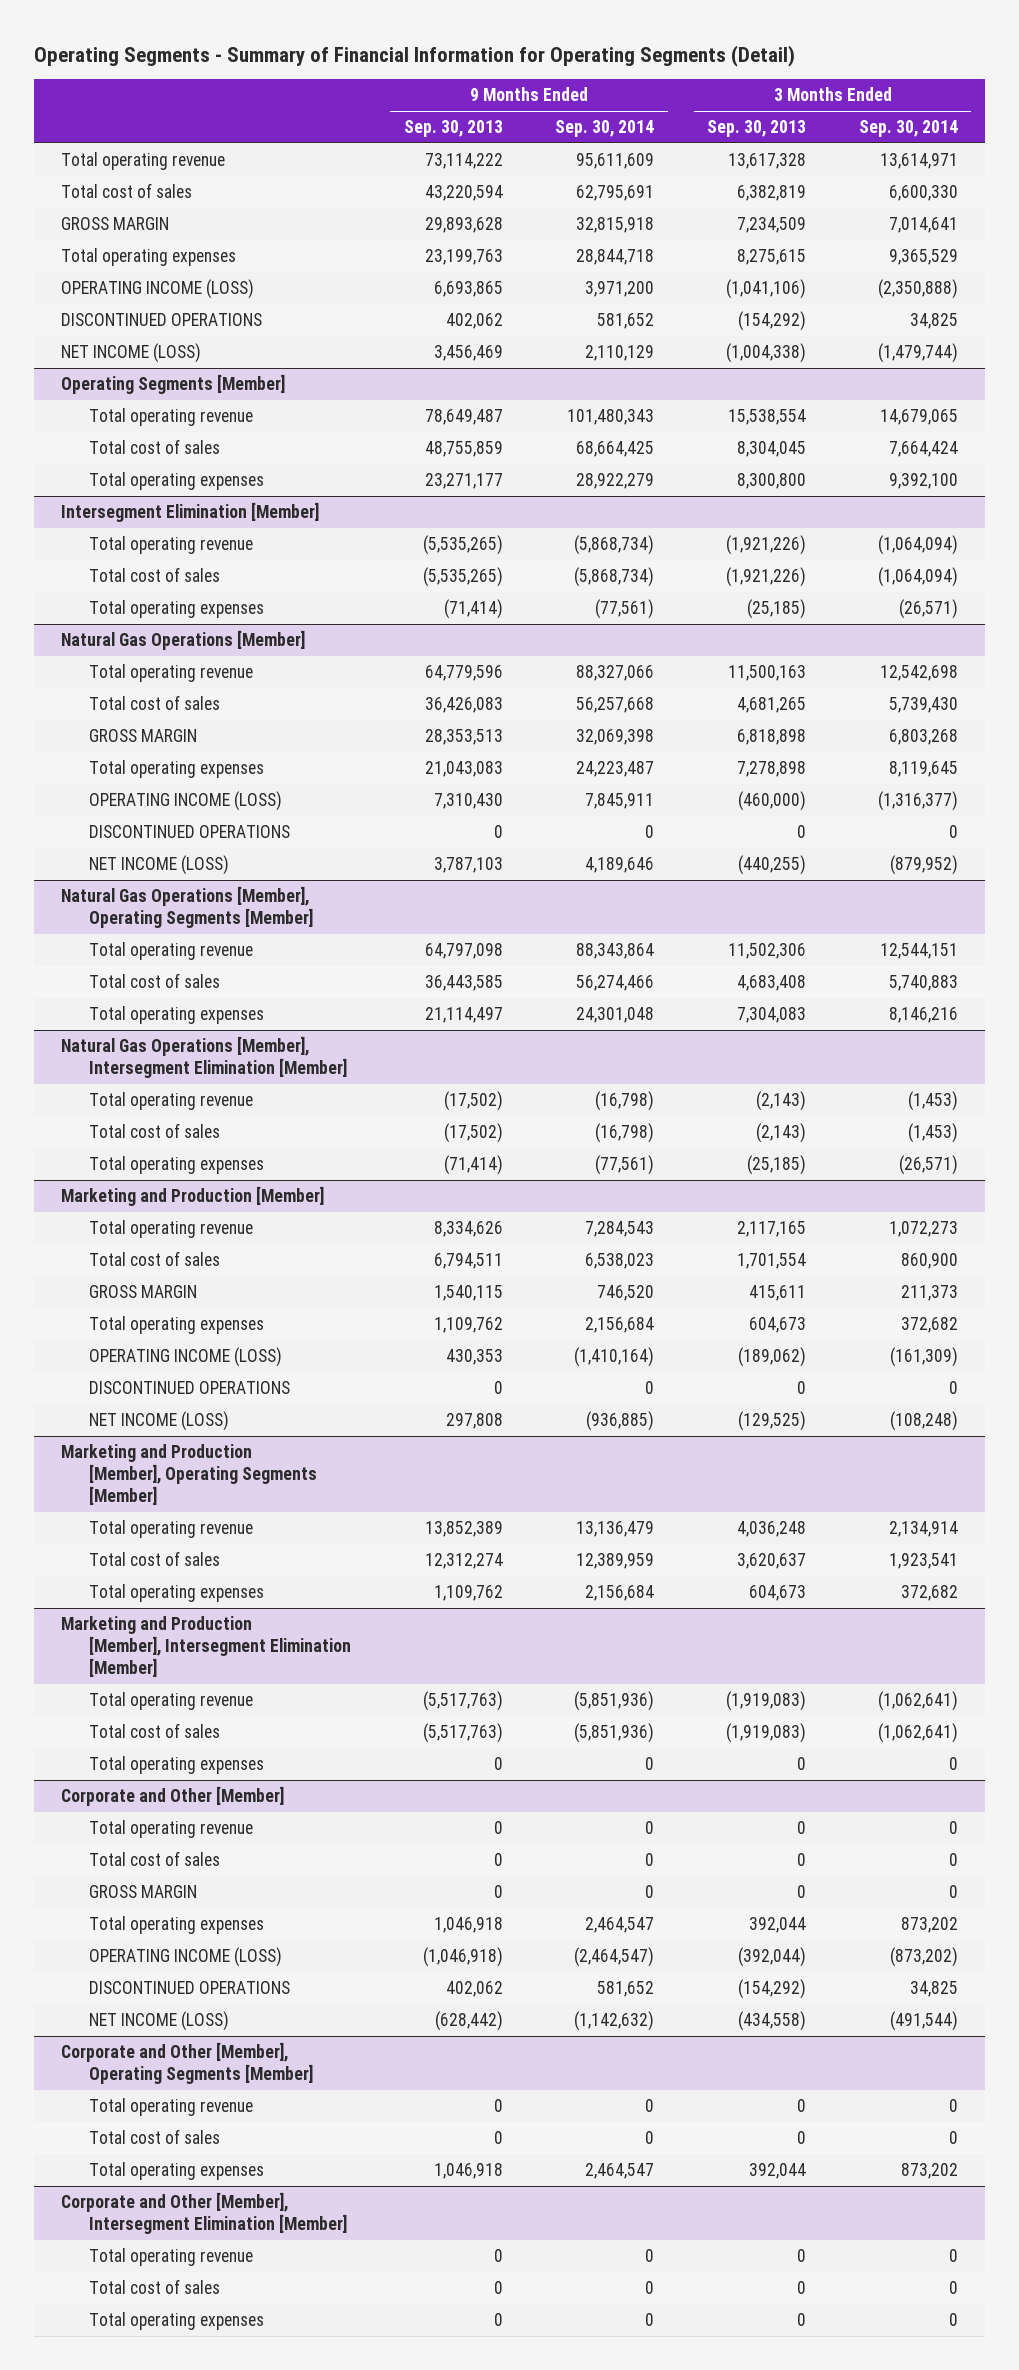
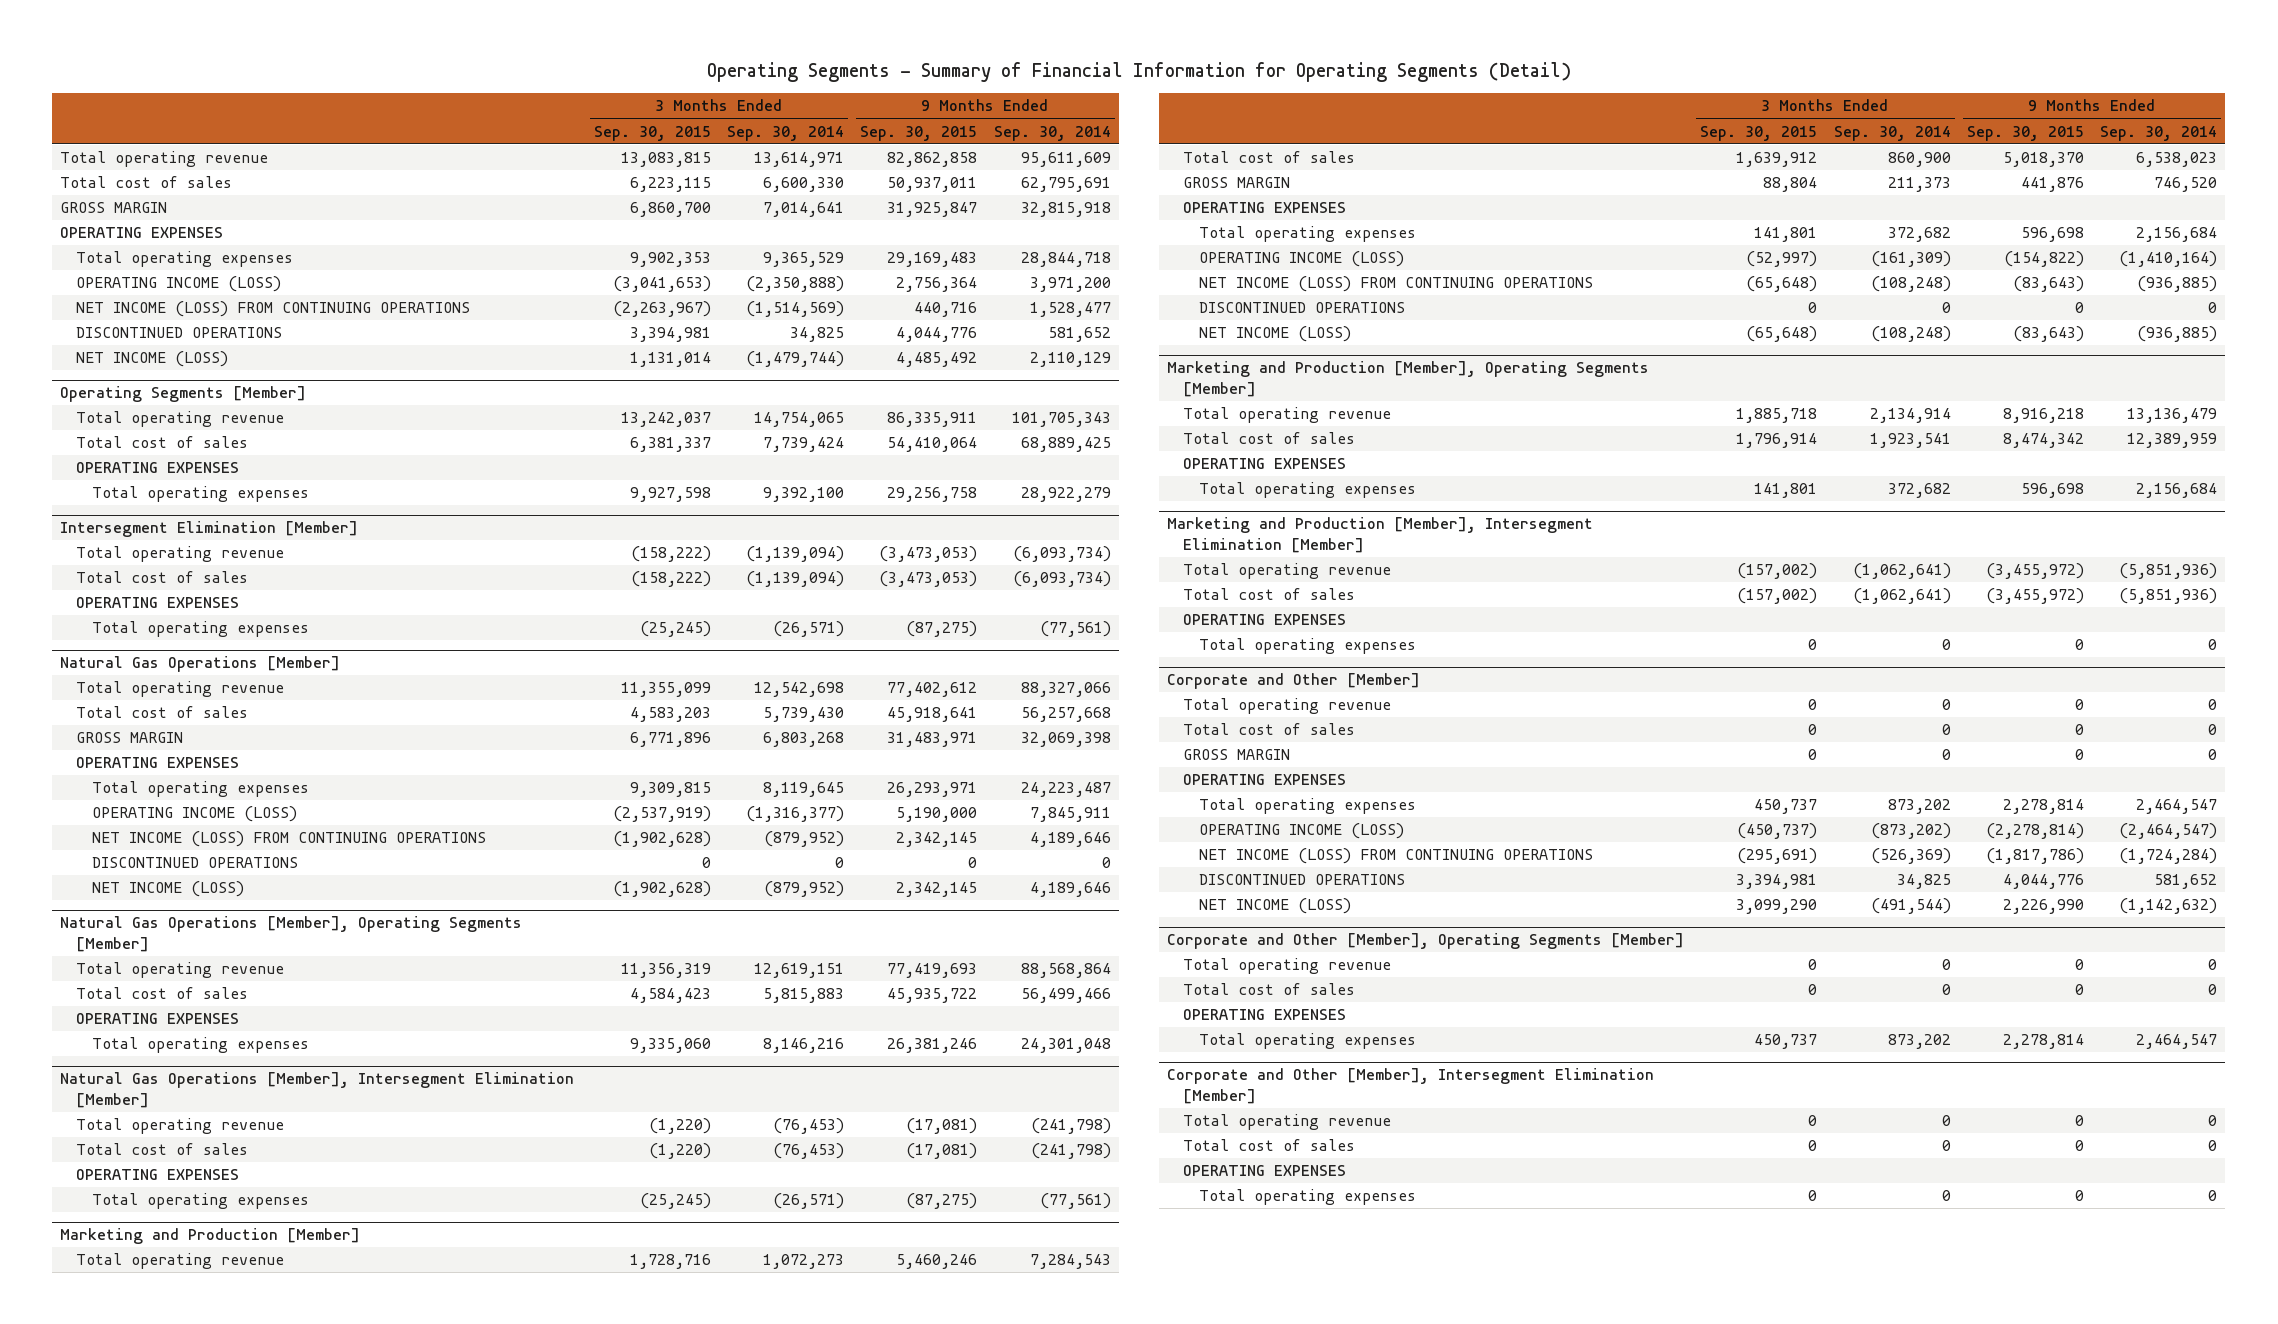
- | 9 Months Ended Sep. 30, 2013 | 9 Months Ended Sep. 30, 2014 | 3 Months Ended Sep. 30, 2013 | 3 Months Ended Sep. 30, 2014
+ | 3 Months Ended Sep. 30, 2015 | 3 Months Ended Sep. 30, 2014 | 9 Months Ended Sep. 30, 2015 | 9 Months Ended Sep. 30, 2014
+ OPERATING EXPENSES
+ NET INCOME (LOSS) FROM CONTINUING OPERATIONS | (2,263,967) | (1,514,569) | 440,716 | 1,528,477
@ Operating Segments [Member]
- Total operating revenue | 78,649,487 | 101,480,343 | 15,538,554 | 14,679,065
- Total cost of sales | 48,755,859 | 68,664,425 | 8,304,045 | 7,664,424
+ Total operating revenue | 13,242,037 | 14,754,065 | 86,335,911 | 101,705,343
+ Total cost of sales | 6,381,337 | 7,739,424 | 54,410,064 | 68,889,425
+ OPERATING EXPENSES
@ Intersegment Elimination [Member]
- Total operating revenue | (5,535,265) | (5,868,734) | (1,921,226) | (1,064,094)
- Total cost of sales | (5,535,265) | (5,868,734) | (1,921,226) | (1,064,094)
+ Total operating revenue | (158,222) | (1,139,094) | (3,473,053) | (6,093,734)
+ Total cost of sales | (158,222) | (1,139,094) | (3,473,053) | (6,093,734)
+ OPERATING EXPENSES
@ Natural Gas Operations [Member]
+ OPERATING EXPENSES
+ NET INCOME (LOSS) FROM CONTINUING OPERATIONS | (1,902,628) | (879,952) | 2,342,145 | 4,189,646
@ Natural Gas Operations [Member], Operating Segments [Member]
- Total operating revenue | 64,797,098 | 88,343,864 | 11,502,306 | 12,544,151
- Total cost of sales | 36,443,585 | 56,274,466 | 4,683,408 | 5,740,883
+ Total operating revenue | 11,356,319 | 12,619,151 | 77,419,693 | 88,568,864
+ Total cost of sales | 4,584,423 | 5,815,883 | 45,935,722 | 56,499,466
+ OPERATING EXPENSES
@ Natural Gas Operations [Member], Intersegment Elimination [Member]
- Total operating revenue | (17,502) | (16,798) | (2,143) | (1,453)
- Total cost of sales | (17,502) | (16,798) | (2,143) | (1,453)
+ Total operating revenue | (1,220) | (76,453) | (17,081) | (241,798)
+ Total cost of sales | (1,220) | (76,453) | (17,081) | (241,798)
+ OPERATING EXPENSES
@ Marketing and Production [Member]
+ OPERATING EXPENSES
+ NET INCOME (LOSS) FROM CONTINUING OPERATIONS | (65,648) | (108,248) | (83,643) | (936,885)
@ Marketing and Production [Member], Operating Segments [Member]
+ OPERATING EXPENSES
@ Marketing and Production [Member], Intersegment Elimination [Member]
+ OPERATING EXPENSES
@ Corporate and Other [Member]
+ OPERATING EXPENSES
+ NET INCOME (LOSS) FROM CONTINUING OPERATIONS | (295,691) | (526,369) | (1,817,786) | (1,724,284)
@ Corporate and Other [Member], Operating Segments [Member]
+ OPERATING EXPENSES
@ Corporate and Other [Member], Intersegment Elimination [Member]
+ OPERATING EXPENSES

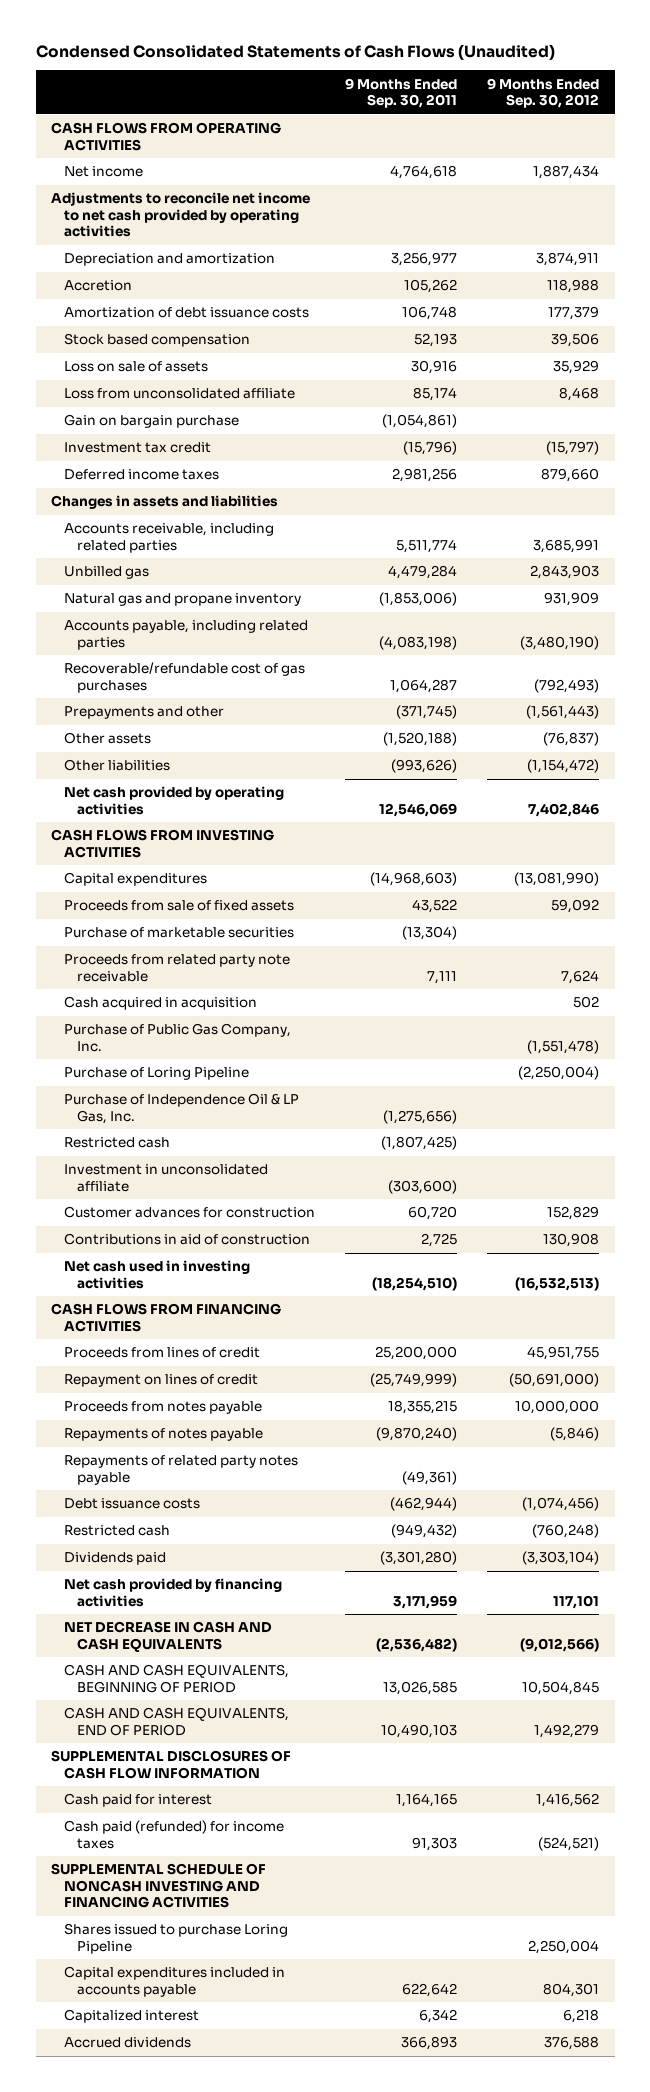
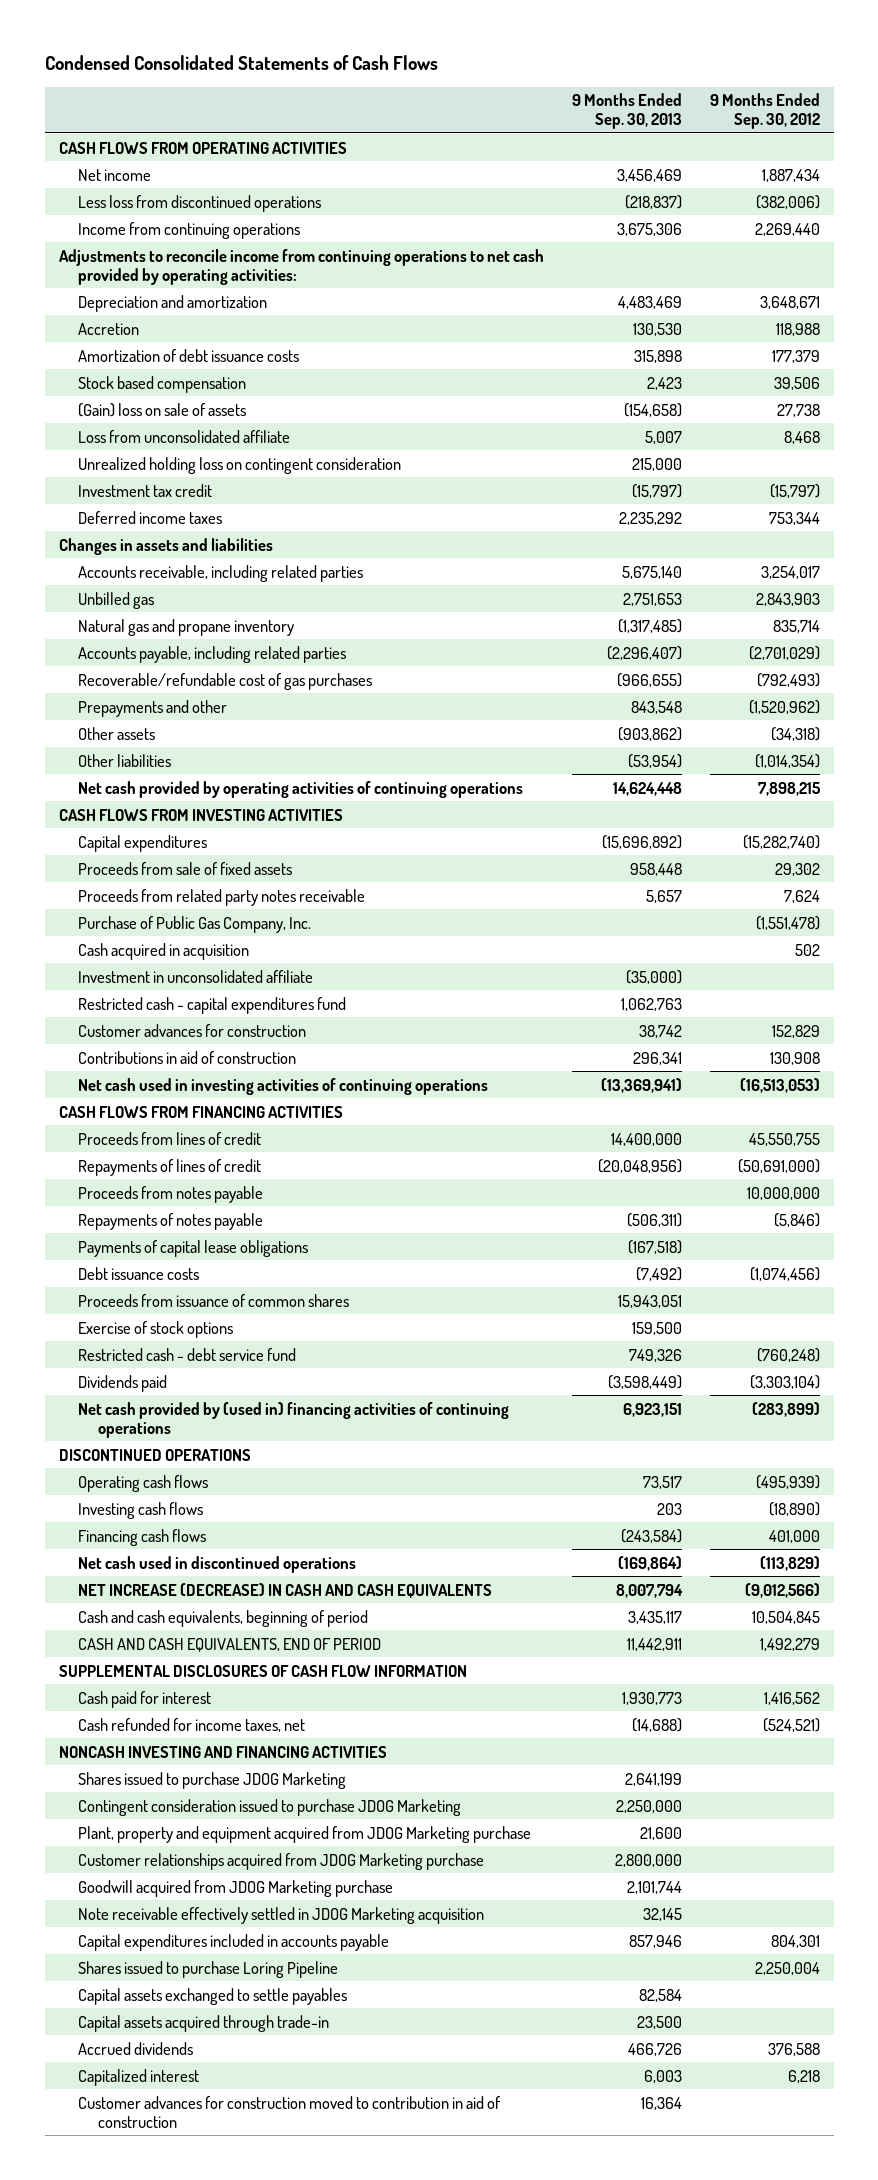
- Condensed Consolidated Statements of Cash Flows (Unaudited)
+ Condensed Consolidated Statements of Cash Flows
- | 9 Months Ended Sep. 30, 2011 | 9 Months Ended Sep. 30, 2012
+ | 9 Months Ended Sep. 30, 2013 | 9 Months Ended Sep. 30, 2012
- Adjustments to reconcile net income to net cash provided by operating activities
- Depreciation and amortization | 3,256,977 | 3,874,911
+ Less loss from discontinued operations | (218,837) | (382,006)
+ Income from continuing operations | 3,675,306 | 2,269,440
+ Adjustments to reconcile income from continuing operations to net cash provided by operating activities:
+ Depreciation and amortization | 4,483,469 | 3,648,671
- Loss on sale of assets | 30,916 | 35,929
+ (Gain) loss on sale of assets | (154,658) | 27,738
- Gain on bargain purchase | (1,054,861) |
+ Unrealized holding loss on contingent consideration | 215,000 |
- Deferred income taxes | 2,981,256 | 879,660
+ Deferred income taxes | 2,235,292 | 753,344
- Accounts receivable, including related parties | 5,511,774 | 3,685,991
+ Accounts receivable, including related parties | 5,675,140 | 3,254,017
- Natural gas and propane inventory | (1,853,006) | 931,909
- Accounts payable, including related parties | (4,083,198) | (3,480,190)
+ Natural gas and propane inventory | (1,317,485) | 835,714
+ Accounts payable, including related parties | (2,296,407) | (2,701,029)
- Prepayments and other | (371,745) | (1,561,443)
- Other assets | (1,520,188) | (76,837)
- Other liabilities | (993,626) | (1,154,472)
- Net cash provided by operating activities | 12,546,069 | 7,402,846
+ Prepayments and other | 843,548 | (1,520,962)
+ Other assets | (903,862) | (34,318)
+ Other liabilities | (53,954) | (1,014,354)
+ Net cash provided by operating activities of continuing operations | 14,624,448 | 7,898,215
- Capital expenditures | (14,968,603) | (13,081,990)
- Proceeds from sale of fixed assets | 43,522 | 59,092
- Purchase of marketable securities | (13,304) |
- Proceeds from related party note receivable | 7,111 | 7,624
+ Capital expenditures | (15,696,892) | (15,282,740)
+ Proceeds from sale of fixed assets | 958,448 | 29,302
+ Proceeds from related party notes receivable | 5,657 | 7,624
- Purchase of Loring Pipeline | | (2,250,004)
- Purchase of Independence Oil & LP Gas, Inc. | (1,275,656) |
- Restricted cash | (1,807,425) |
moved down: Cash acquired in acquisition | | 502
+ Restricted cash - capital expenditures fund | 1,062,763 |
- Net cash used in investing activities | (18,254,510) | (16,532,513)
+ Net cash used in investing activities of continuing operations | (13,369,941) | (16,513,053)
- Proceeds from lines of credit | 25,200,000 | 45,951,755
- Repayment on lines of credit | (25,749,999) | (50,691,000)
+ Proceeds from lines of credit | 14,400,000 | 45,550,755
+ Repayments of lines of credit | (20,048,956) | (50,691,000)
- Repayments of related party notes payable | (49,361) |
+ Payments of capital lease obligations | (167,518) |
- Restricted cash | (949,432) | (760,248)
+ Proceeds from issuance of common shares | 15,943,051 |
+ Exercise of stock options | 159,500 |
+ Restricted cash - debt service fund | 749,326 | (760,248)
- Net cash provided by financing activities | 3,171,959 | 117,101
- NET DECREASE IN CASH AND CASH EQUIVALENTS | (2,536,482) | (9,012,566)
- CASH AND CASH EQUIVALENTS, BEGINNING OF PERIOD | 13,026,585 | 10,504,845
+ Net cash provided by (used in) financing activities of continuing operations | 6,923,151 | (283,899)
+ DISCONTINUED OPERATIONS
+ Operating cash flows | 73,517 | (495,939)
+ Investing cash flows | 203 | (18,890)
+ Financing cash flows | (243,584) | 401,000
+ Net cash used in discontinued operations | (169,864) | (113,829)
+ NET INCREASE (DECREASE) IN CASH AND CASH EQUIVALENTS | 8,007,794 | (9,012,566)
+ Cash and cash equivalents, beginning of period | 3,435,117 | 10,504,845
- Cash paid (refunded) for income taxes | 91,303 | (524,521)
- SUPPLEMENTAL SCHEDULE OF NONCASH INVESTING AND FINANCING ACTIVITIES
+ Cash refunded for income taxes, net | (14,688) | (524,521)
+ NONCASH INVESTING AND FINANCING ACTIVITIES
+ Shares issued to purchase JDOG Marketing | 2,641,199 |
+ Contingent consideration issued to purchase JDOG Marketing | 2,250,000 |
+ Plant, property and equipment acquired from JDOG Marketing purchase | 21,600 |
+ Customer relationships acquired from JDOG Marketing purchase | 2,800,000 |
+ Goodwill acquired from JDOG Marketing purchase | 2,101,744 |
+ Note receivable effectively settled in JDOG Marketing acquisition | 32,145 |
moved down: Shares issued to purchase Loring Pipeline | | 2,250,004
+ Capital assets exchanged to settle payables | 82,584 |
+ Capital assets acquired through trade-in | 23,500 |
moved down: Capitalized interest | 6,003 | 6,218
+ Customer advances for construction moved to contribution in aid of construction | 16,364 |

